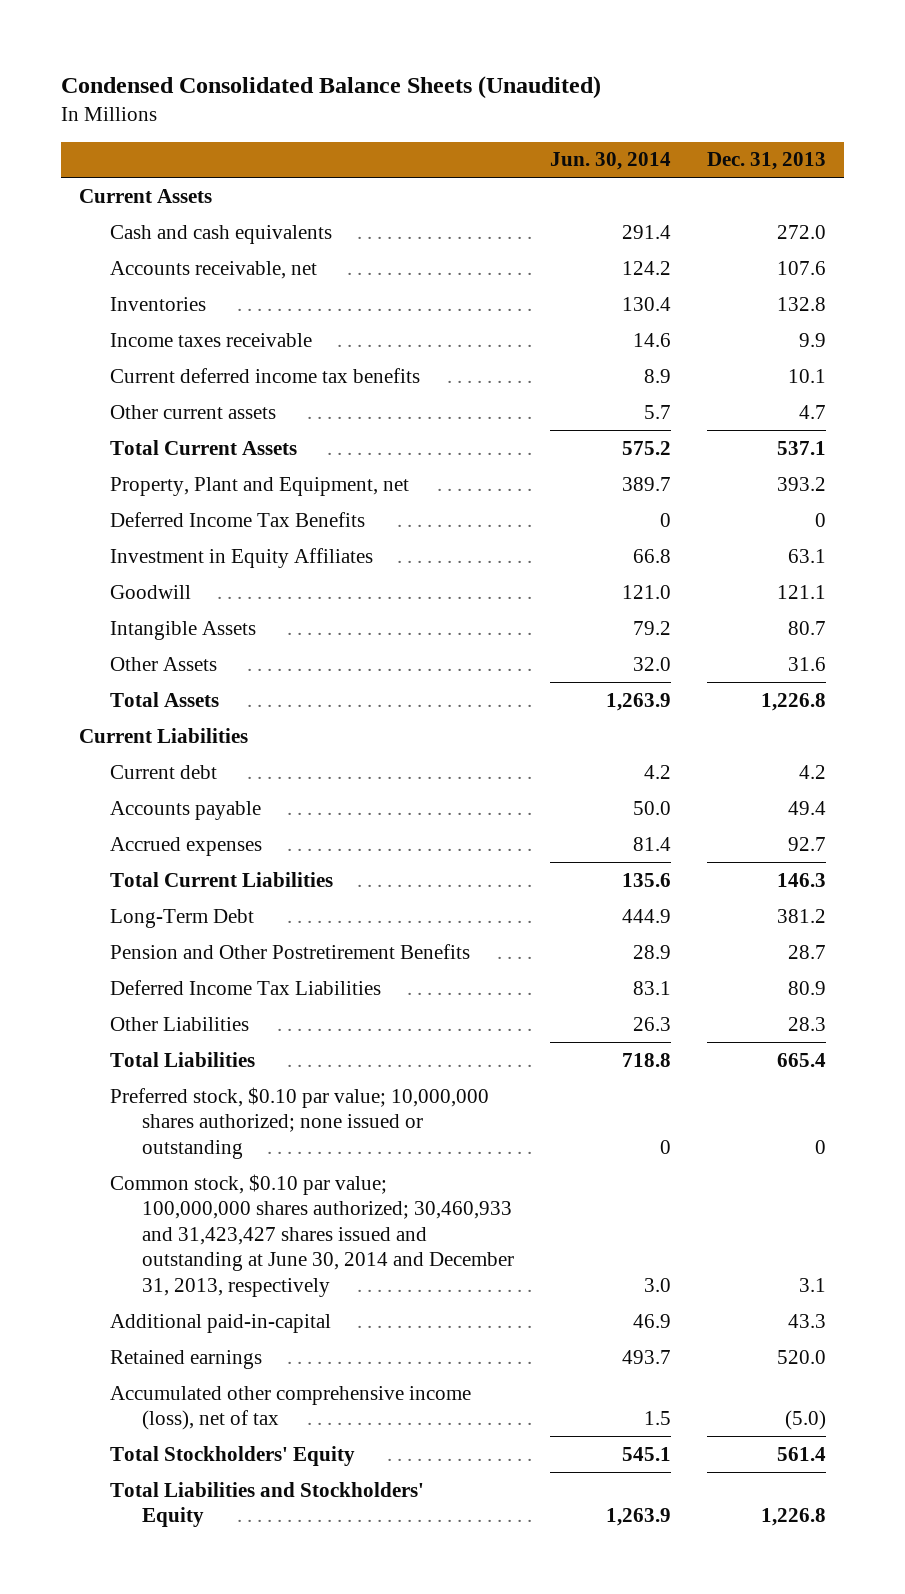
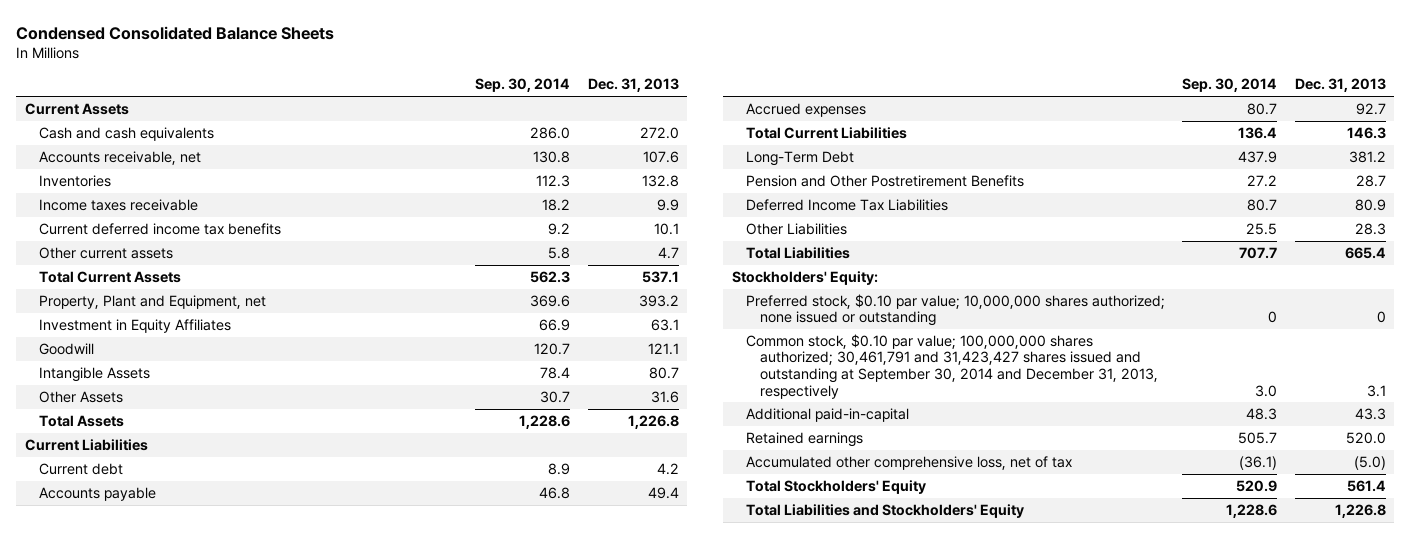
- Condensed Consolidated Balance Sheets (Unaudited)
+ Condensed Consolidated Balance Sheets
- | Jun. 30, 2014 | Dec. 31, 2013
+ | Sep. 30, 2014 | Dec. 31, 2013
- Deferred Income Tax Benefits | 0 | 0
+ Stockholders' Equity:
- Common stock, $0.10 par value; 100,000,000 shares authorized; 30,460,933 and 31,423,427 shares issued and outstanding at June 30, 2014 and December 31, 2013, respectively | 3.0 | 3.1
+ Common stock, $0.10 par value; 100,000,000 shares authorized; 30,461,791 and 31,423,427 shares issued and outstanding at September 30, 2014 and December 31, 2013, respectively | 3.0 | 3.1
- Accumulated other comprehensive income (loss), net of tax | 1.5 | (5.0)
+ Accumulated other comprehensive loss, net of tax | (36.1) | (5.0)

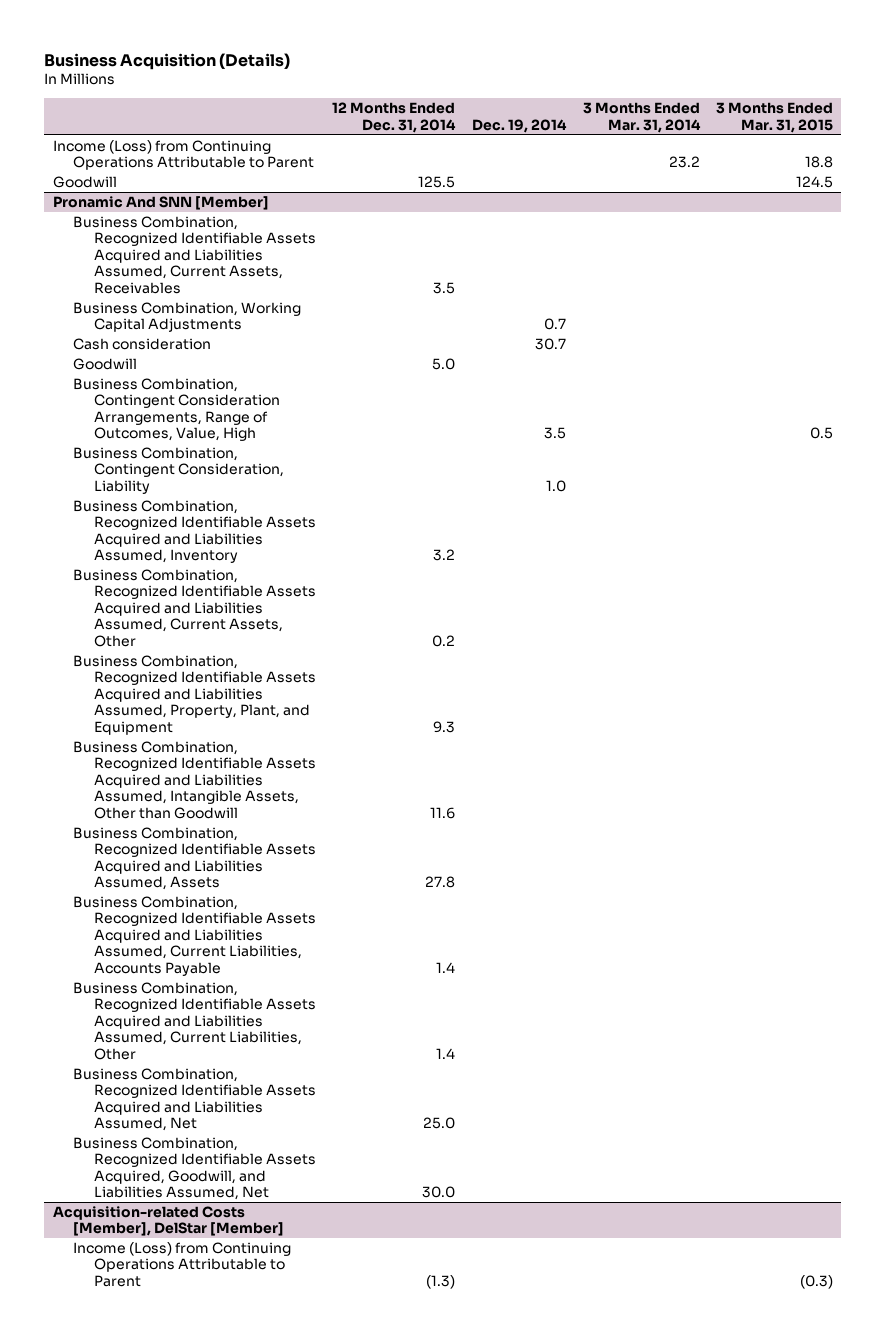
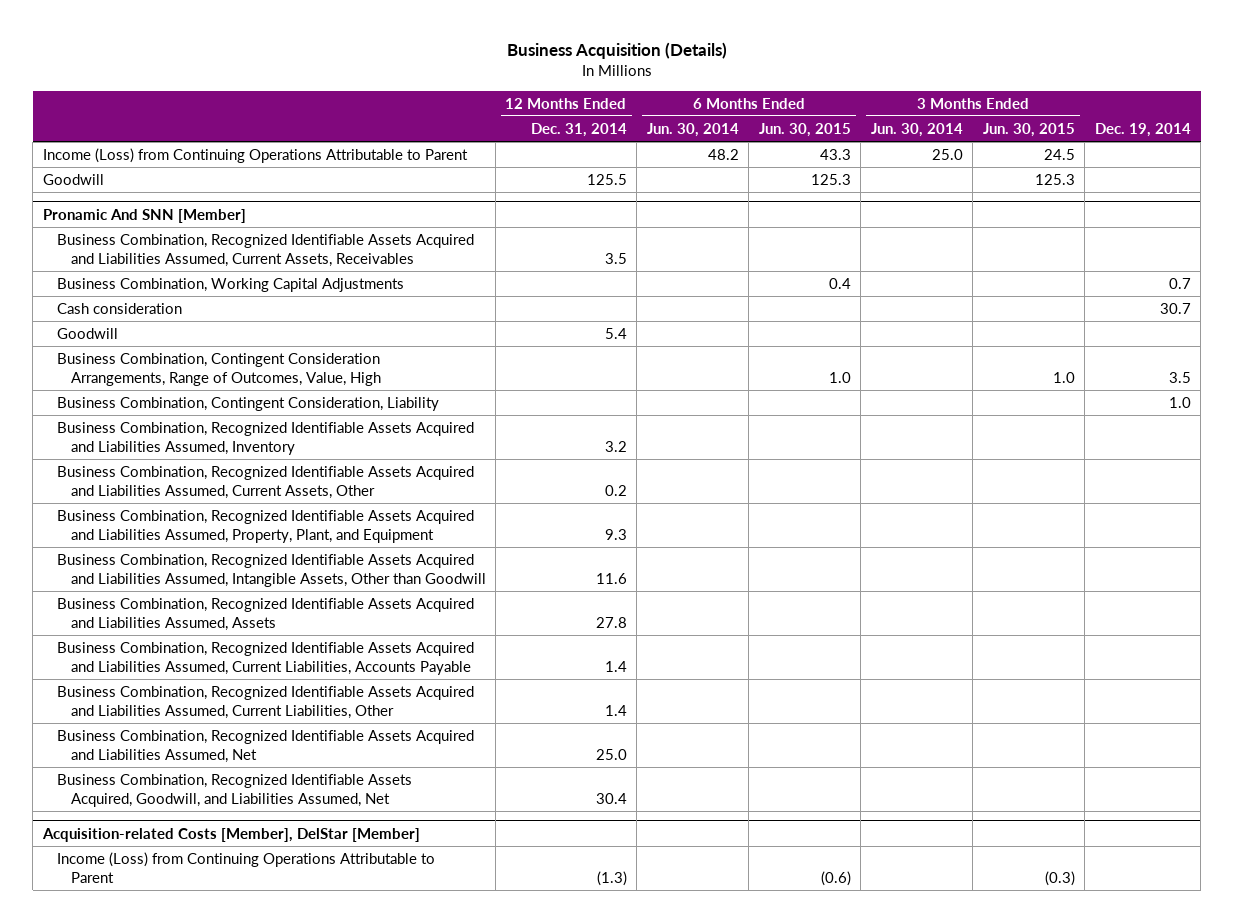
- | 12 Months Ended Dec. 31, 2014 | Dec. 19, 2014 | 3 Months Ended Mar. 31, 2014 | 3 Months Ended Mar. 31, 2015
+ | 12 Months Ended Dec. 31, 2014 | 6 Months Ended Jun. 30, 2014 | 6 Months Ended Jun. 30, 2015 | 3 Months Ended Jun. 30, 2014 | 3 Months Ended Jun. 30, 2015 | Dec. 19, 2014
@ Pronamic And SNN [Member]
- Goodwill | 5.0 | | |
+ Goodwill | 5.4 | | | | |
- Business Combination, Recognized Identifiable Assets Acquired, Goodwill, and Liabilities Assumed, Net | 30.0 | | |
+ Business Combination, Recognized Identifiable Assets Acquired, Goodwill, and Liabilities Assumed, Net | 30.4 | | | | |

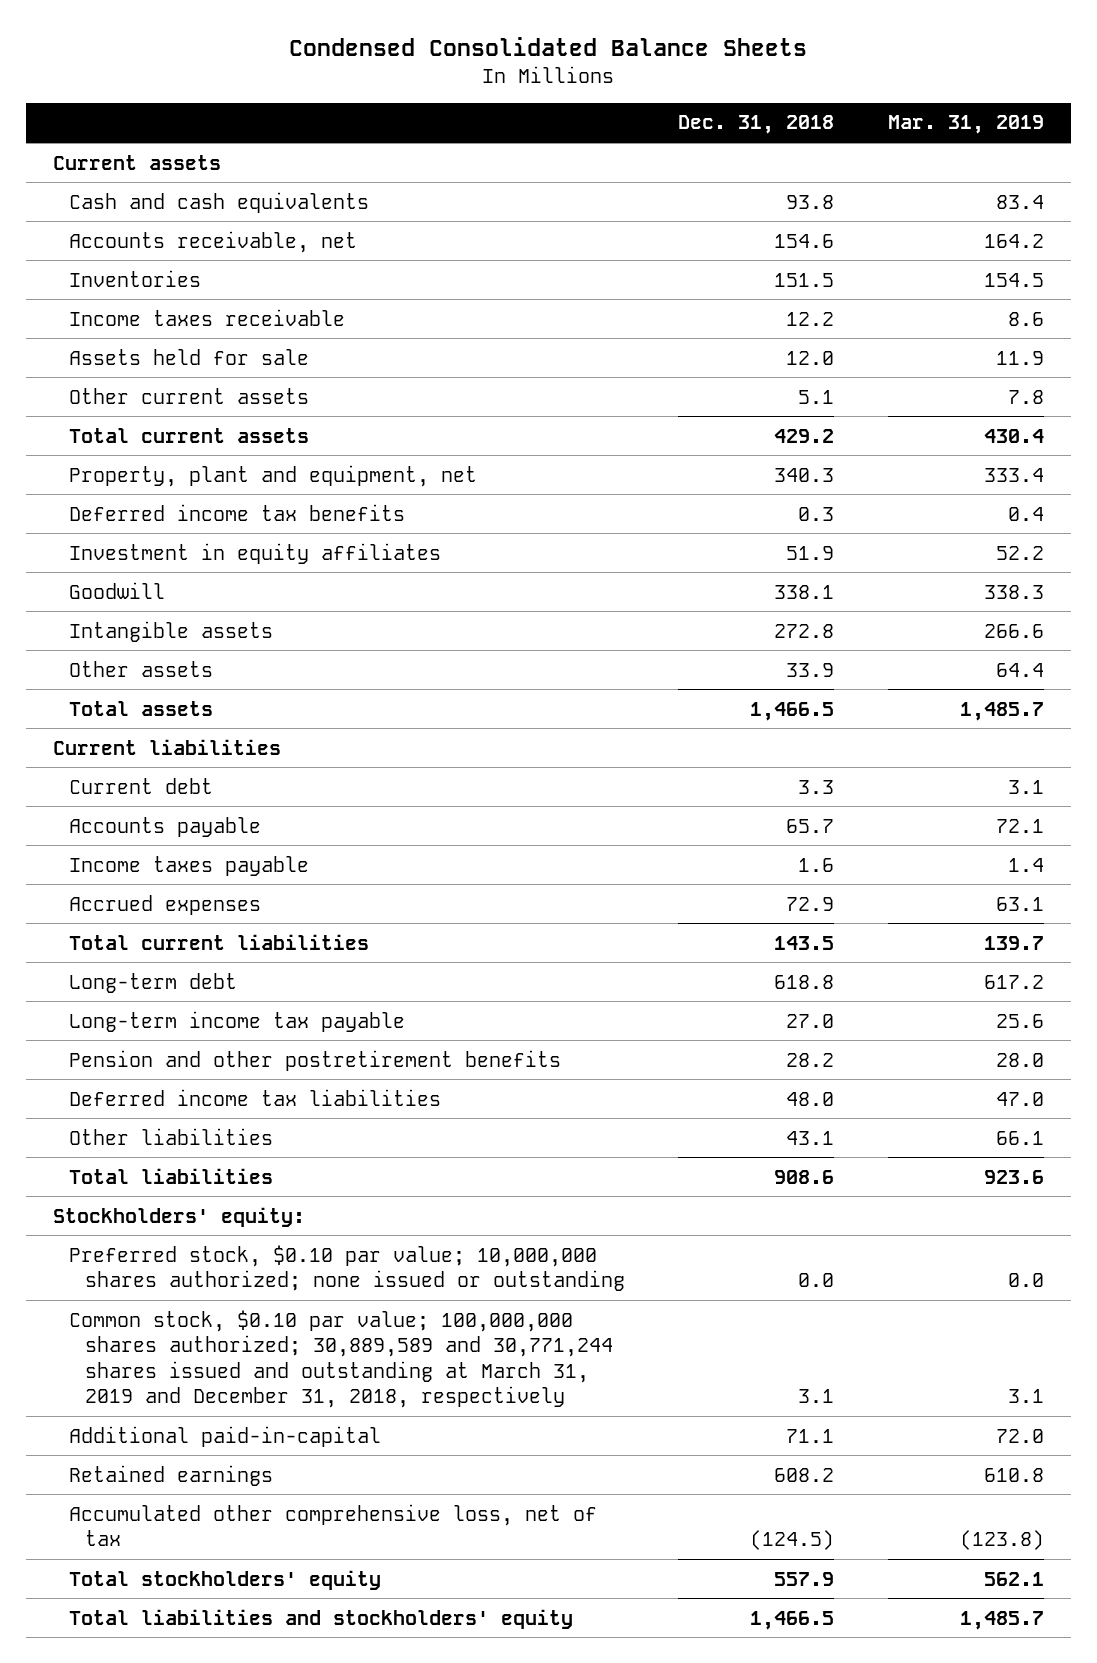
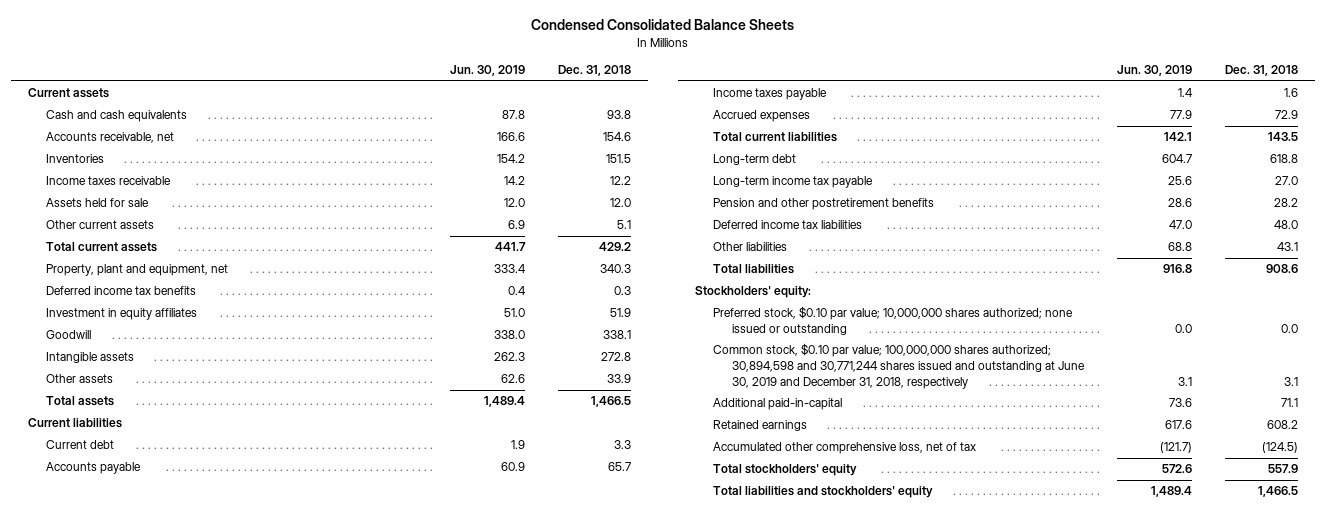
- | Dec. 31, 2018 | Mar. 31, 2019
+ | Jun. 30, 2019 | Dec. 31, 2018
- Common stock, $0.10 par value; 100,000,000 shares authorized; 30,889,589 and 30,771,244 shares issued and outstanding at March 31, 2019 and December 31, 2018, respectively | 3.1 | 3.1
+ Common stock, $0.10 par value; 100,000,000 shares authorized; 30,894,598 and 30,771,244 shares issued and outstanding at June 30, 2019 and December 31, 2018, respectively | 3.1 | 3.1

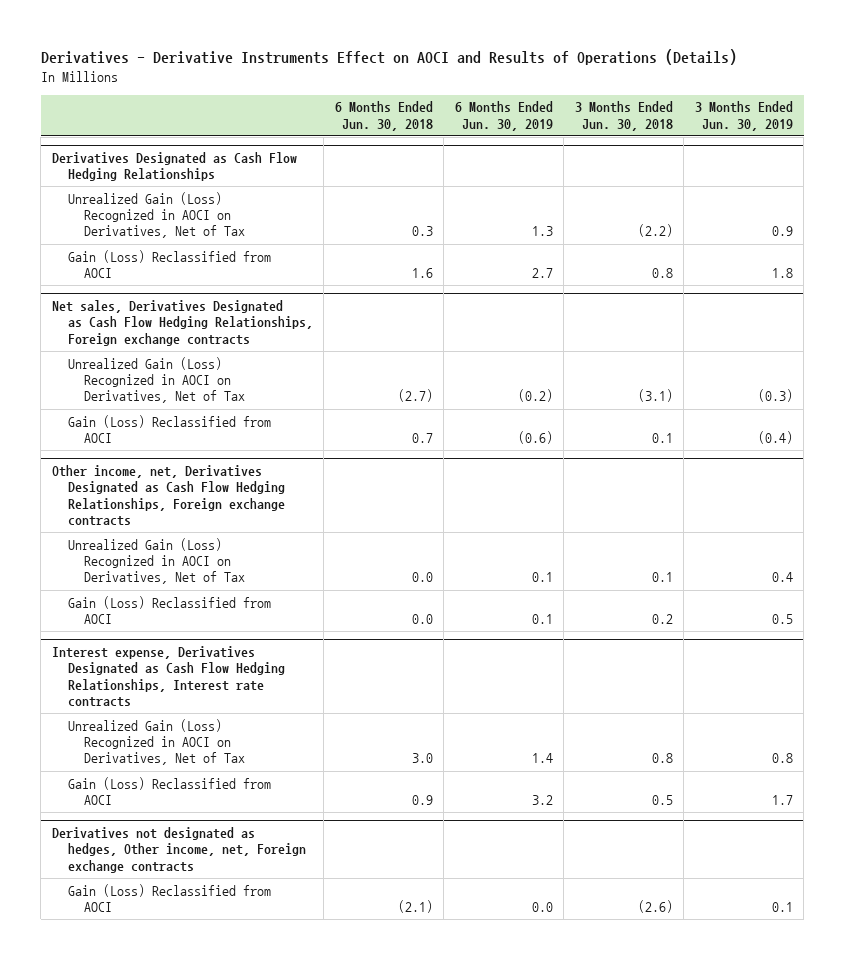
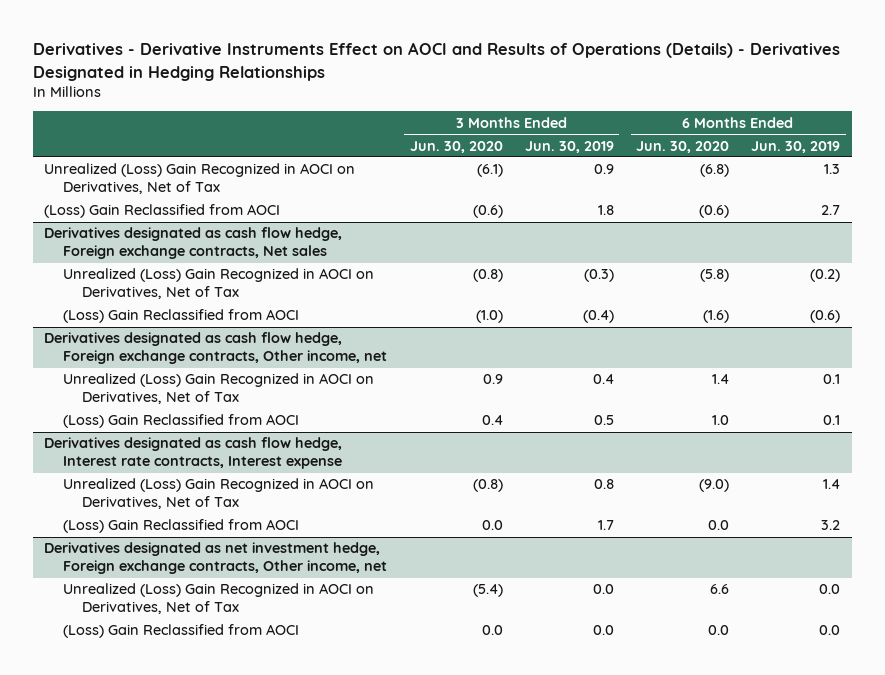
- Derivatives - Derivative Instruments Effect on AOCI and Results of Operations (Details)
+ Derivatives - Derivative Instruments Effect on AOCI and Results of Operations (Details) - Derivatives Designated in Hedging Relationships
- | 6 Months Ended Jun. 30, 2018 | 6 Months Ended Jun. 30, 2019 | 3 Months Ended Jun. 30, 2018 | 3 Months Ended Jun. 30, 2019
+ | 3 Months Ended Jun. 30, 2020 | 3 Months Ended Jun. 30, 2019 | 6 Months Ended Jun. 30, 2020 | 6 Months Ended Jun. 30, 2019
- Derivatives Designated as Cash Flow Hedging Relationships
- Unrealized Gain (Loss) Recognized in AOCI on Derivatives, Net of Tax | 0.3 | 1.3 | (2.2) | 0.9
- Gain (Loss) Reclassified from AOCI | 1.6 | 2.7 | 0.8 | 1.8
- Net sales, Derivatives Designated as Cash Flow Hedging Relationships, Foreign exchange contracts
- Unrealized Gain (Loss) Recognized in AOCI on Derivatives, Net of Tax | (2.7) | (0.2) | (3.1) | (0.3)
- Gain (Loss) Reclassified from AOCI | 0.7 | (0.6) | 0.1 | (0.4)
- Other income, net, Derivatives Designated as Cash Flow Hedging Relationships, Foreign exchange contracts
- Unrealized Gain (Loss) Recognized in AOCI on Derivatives, Net of Tax | 0.0 | 0.1 | 0.1 | 0.4
- Gain (Loss) Reclassified from AOCI | 0.0 | 0.1 | 0.2 | 0.5
- Interest expense, Derivatives Designated as Cash Flow Hedging Relationships, Interest rate contracts
- Unrealized Gain (Loss) Recognized in AOCI on Derivatives, Net of Tax | 3.0 | 1.4 | 0.8 | 0.8
- Gain (Loss) Reclassified from AOCI | 0.9 | 3.2 | 0.5 | 1.7
- Derivatives not designated as hedges, Other income, net, Foreign exchange contracts
- Gain (Loss) Reclassified from AOCI | (2.1) | 0.0 | (2.6) | 0.1
+ Unrealized (Loss) Gain Recognized in AOCI on Derivatives, Net of Tax | (6.1) | 0.9 | (6.8) | 1.3
+ (Loss) Gain Reclassified from AOCI | (0.6) | 1.8 | (0.6) | 2.7
+ Derivatives designated as cash flow hedge, Foreign exchange contracts, Net sales
+ Unrealized (Loss) Gain Recognized in AOCI on Derivatives, Net of Tax | (0.8) | (0.3) | (5.8) | (0.2)
+ (Loss) Gain Reclassified from AOCI | (1.0) | (0.4) | (1.6) | (0.6)
+ Derivatives designated as cash flow hedge, Foreign exchange contracts, Other income, net
+ Unrealized (Loss) Gain Recognized in AOCI on Derivatives, Net of Tax | 0.9 | 0.4 | 1.4 | 0.1
+ (Loss) Gain Reclassified from AOCI | 0.4 | 0.5 | 1.0 | 0.1
+ Derivatives designated as cash flow hedge, Interest rate contracts, Interest expense
+ Unrealized (Loss) Gain Recognized in AOCI on Derivatives, Net of Tax | (0.8) | 0.8 | (9.0) | 1.4
+ (Loss) Gain Reclassified from AOCI | 0.0 | 1.7 | 0.0 | 3.2
+ Derivatives designated as net investment hedge, Foreign exchange contracts, Other income, net
+ Unrealized (Loss) Gain Recognized in AOCI on Derivatives, Net of Tax | (5.4) | 0.0 | 6.6 | 0.0
+ (Loss) Gain Reclassified from AOCI | 0.0 | 0.0 | 0.0 | 0.0

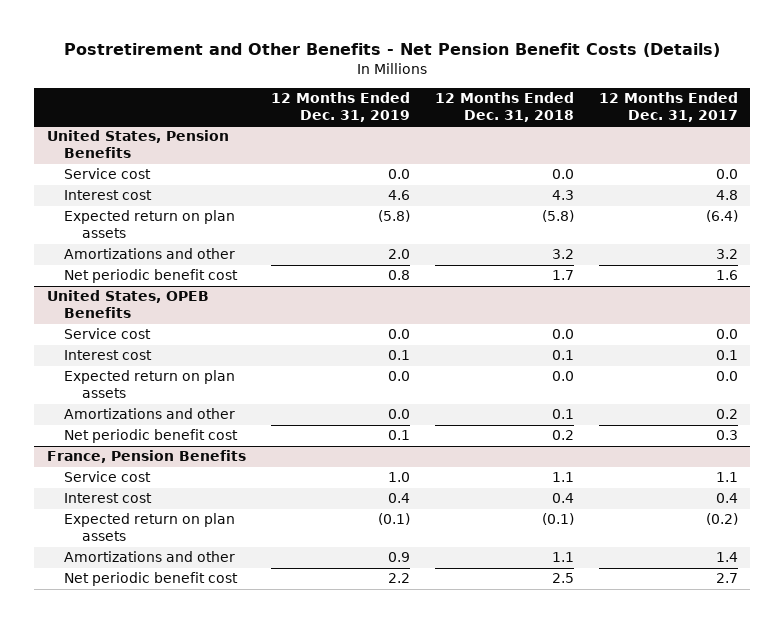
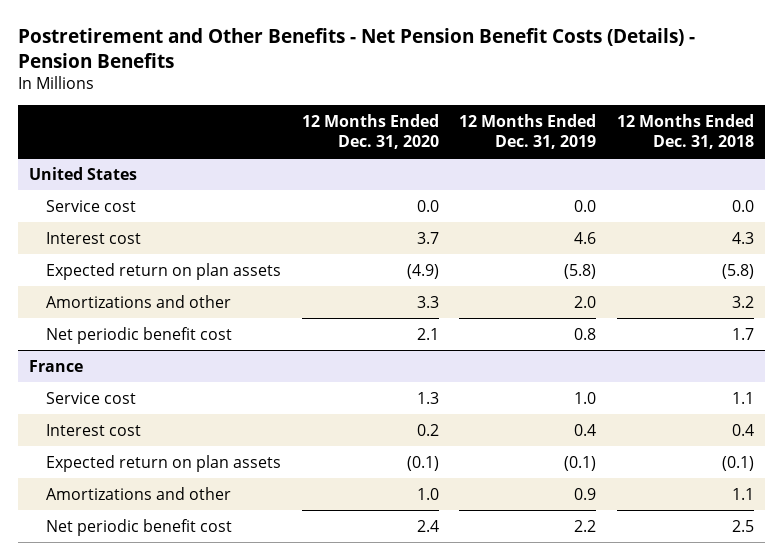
- Postretirement and Other Benefits - Net Pension Benefit Costs (Details)
+ Postretirement and Other Benefits - Net Pension Benefit Costs (Details) - Pension Benefits
- | 12 Months Ended Dec. 31, 2019 | 12 Months Ended Dec. 31, 2018 | 12 Months Ended Dec. 31, 2017
+ | 12 Months Ended Dec. 31, 2020 | 12 Months Ended Dec. 31, 2019 | 12 Months Ended Dec. 31, 2018
- United States, Pension Benefits
+ United States
- United States, OPEB Benefits
- Service cost | 0.0 | 0.0 | 0.0
- Interest cost | 0.1 | 0.1 | 0.1
- Expected return on plan assets | 0.0 | 0.0 | 0.0
- Amortizations and other | 0.0 | 0.1 | 0.2
- Net periodic benefit cost | 0.1 | 0.2 | 0.3
- France, Pension Benefits
+ France

